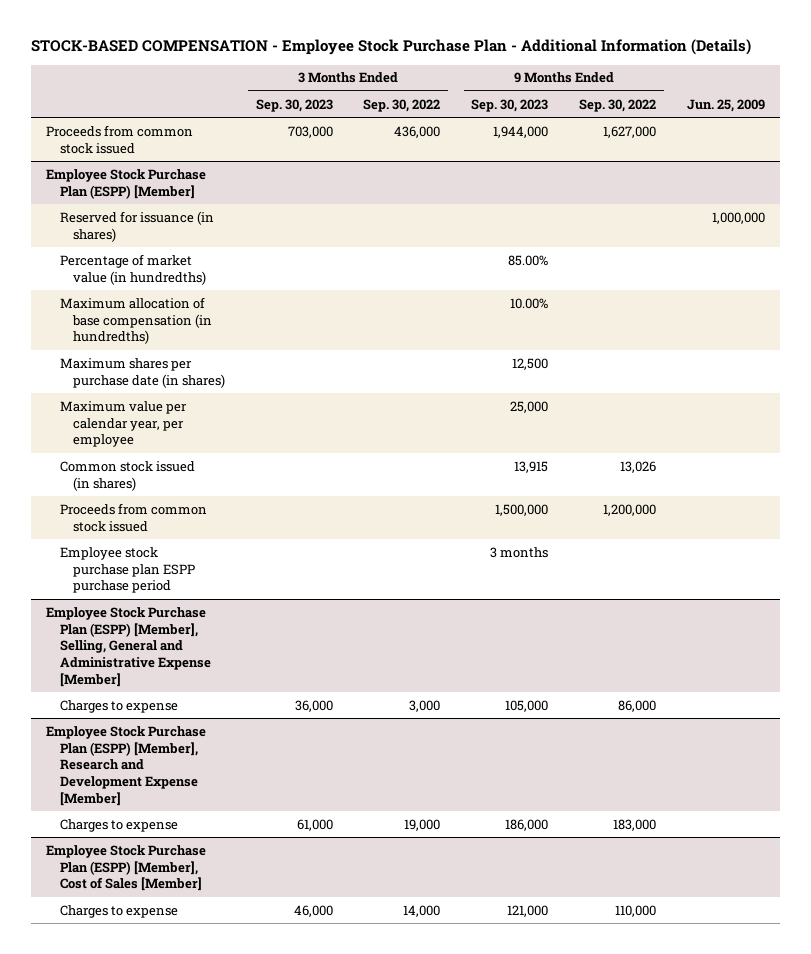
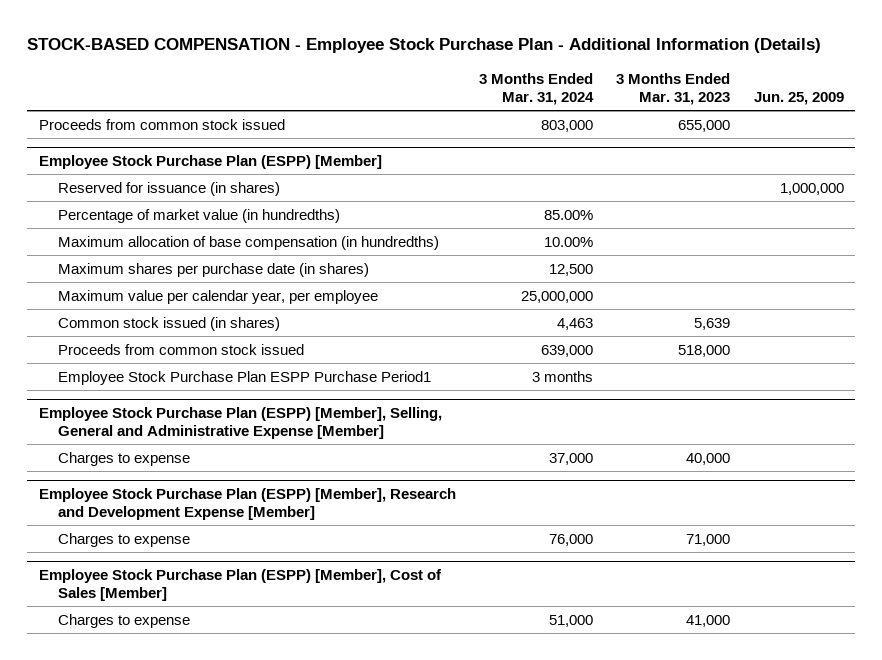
- | 3 Months Ended Sep. 30, 2023 | 3 Months Ended Sep. 30, 2022 | 9 Months Ended Sep. 30, 2023 | 9 Months Ended Sep. 30, 2022 | Jun. 25, 2009
+ | 3 Months Ended Mar. 31, 2024 | 3 Months Ended Mar. 31, 2023 | Jun. 25, 2009
@ Employee Stock Purchase Plan (ESPP) [Member]
- Employee stock purchase plan ESPP purchase period | | | 3 months | |
+ Employee Stock Purchase Plan ESPP Purchase Period1 | 3 months | |

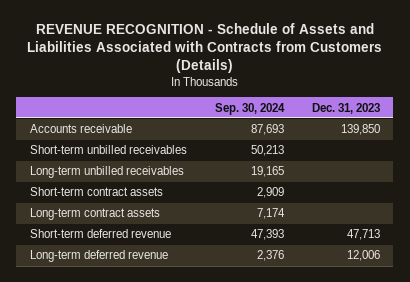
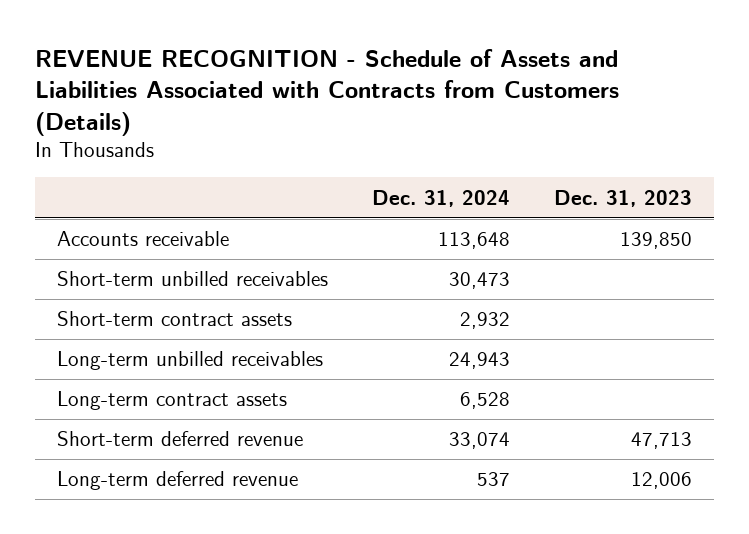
- | Sep. 30, 2024 | Dec. 31, 2023
+ | Dec. 31, 2024 | Dec. 31, 2023
moved down: Long-term unbilled receivables | 24,943 |

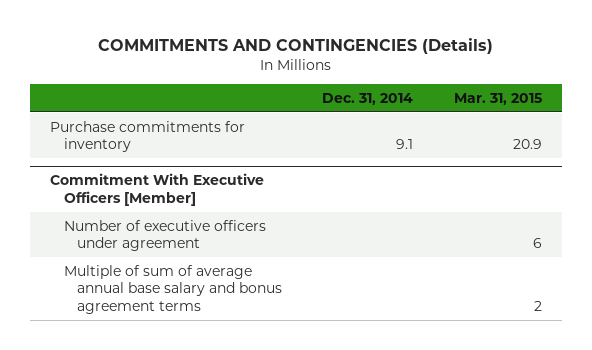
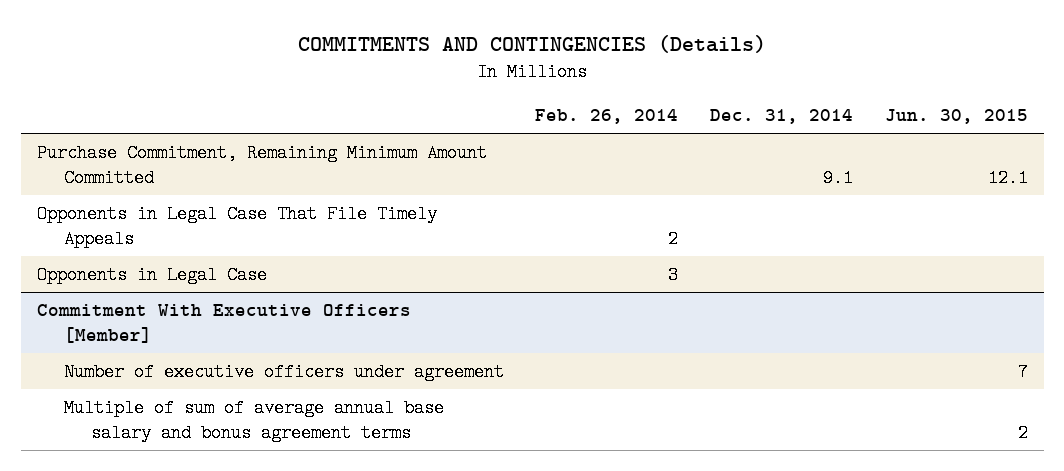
- | Dec. 31, 2014 | Mar. 31, 2015
+ | Feb. 26, 2014 | Dec. 31, 2014 | Jun. 30, 2015
- Purchase commitments for inventory | 9.1 | 20.9
+ Purchase Commitment, Remaining Minimum Amount Committed | | 9.1 | 12.1
+ Opponents in Legal Case That File Timely Appeals | 2 | |
+ Opponents in Legal Case | 3 | |

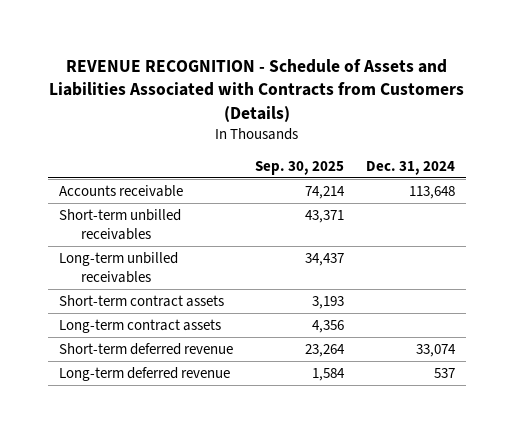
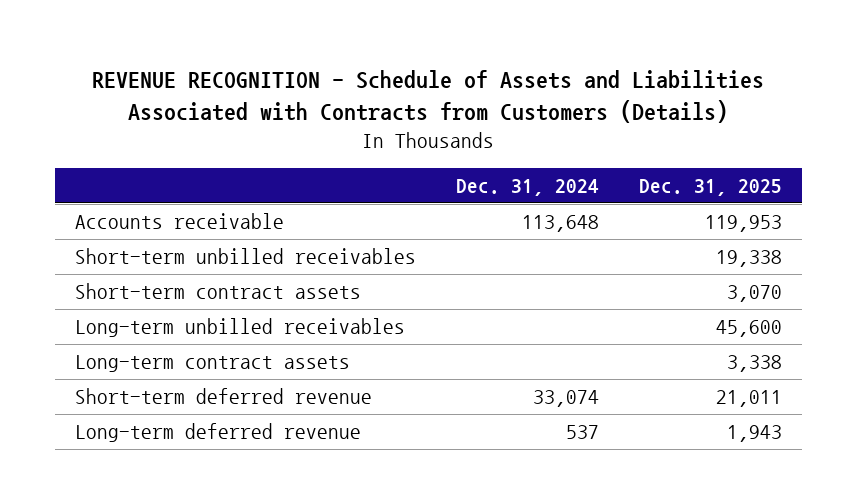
- | Sep. 30, 2025 | Dec. 31, 2024
+ | Dec. 31, 2024 | Dec. 31, 2025
moved down: Long-term unbilled receivables | | 45,600

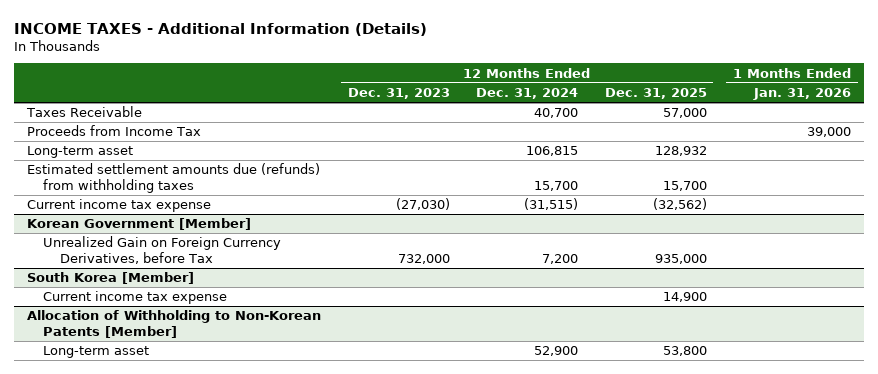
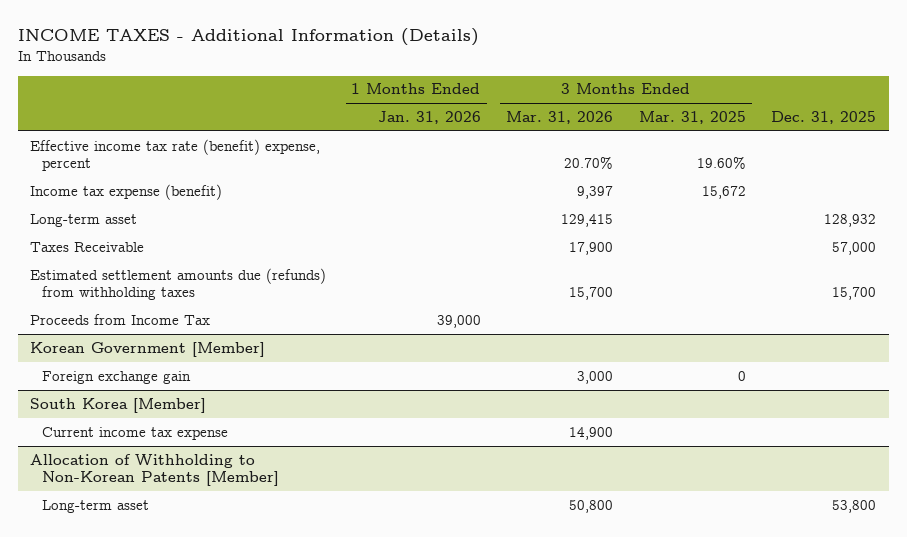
- | 12 Months Ended Dec. 31, 2023 | 12 Months Ended Dec. 31, 2024 | 12 Months Ended Dec. 31, 2025 | 1 Months Ended Jan. 31, 2026
+ | 1 Months Ended Jan. 31, 2026 | 3 Months Ended Mar. 31, 2026 | 3 Months Ended Mar. 31, 2025 | Dec. 31, 2025
+ Effective income tax rate (benefit) expense, percent | | 20.70% | 19.60% |
+ Income tax expense (benefit) | | 9,397 | 15,672 |
moved down: Taxes Receivable | | 17,900 | | 57,000
- Current income tax expense | (27,030) | (31,515) | (32,562) |
moved down: Proceeds from Income Tax | 39,000 | | |
@ Korean Government [Member]
- Unrealized Gain on Foreign Currency Derivatives, before Tax | 732,000 | 7,200 | 935,000 |
+ Foreign exchange gain | | 3,000 | 0 |

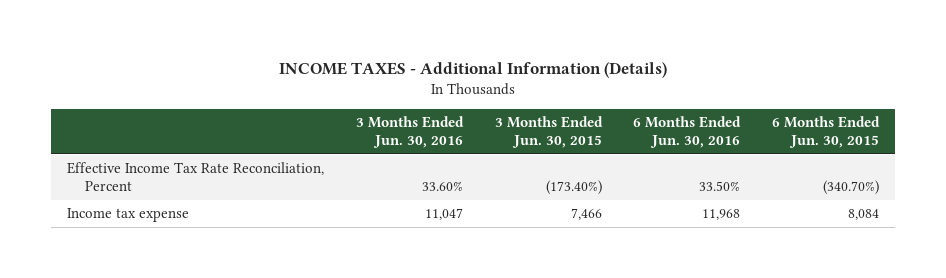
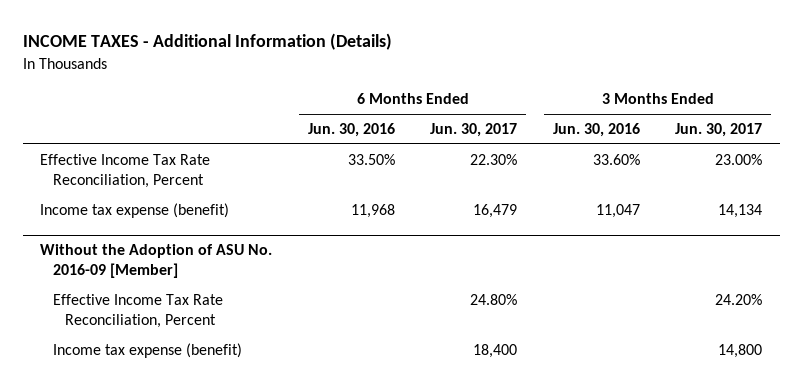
- | 3 Months Ended Jun. 30, 2016 | 3 Months Ended Jun. 30, 2015 | 6 Months Ended Jun. 30, 2016 | 6 Months Ended Jun. 30, 2015
+ | 6 Months Ended Jun. 30, 2016 | 6 Months Ended Jun. 30, 2017 | 3 Months Ended Jun. 30, 2016 | 3 Months Ended Jun. 30, 2017
- Income tax expense | 11,047 | 7,466 | 11,968 | 8,084
+ Income tax expense (benefit) | 11,968 | 16,479 | 11,047 | 14,134
+ Without the Adoption of ASU No. 2016-09 [Member]
+ Effective Income Tax Rate Reconciliation, Percent | | 24.80% | | 24.20%
+ Income tax expense (benefit) | | 18,400 | | 14,800

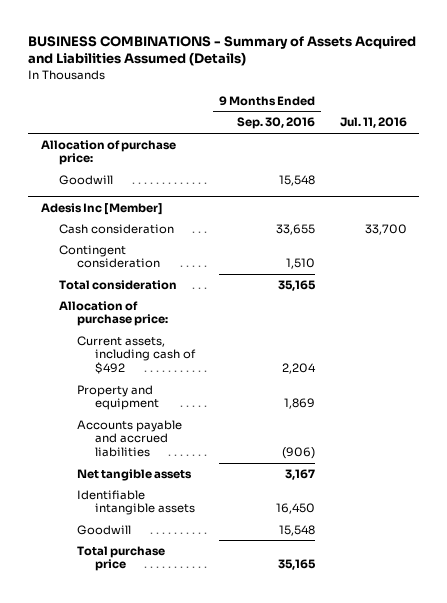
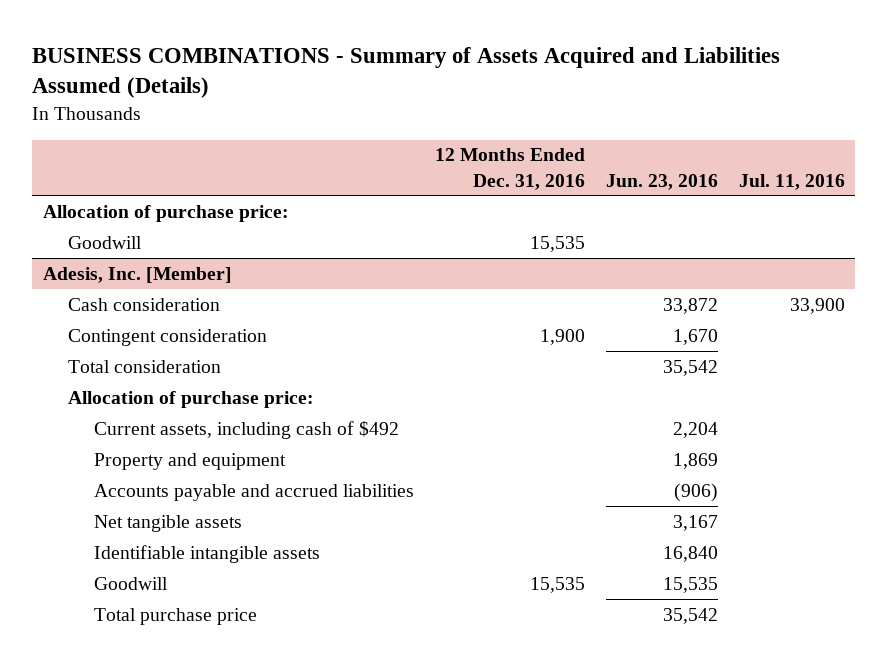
- | 9 Months Ended Sep. 30, 2016 | Jul. 11, 2016
+ | 12 Months Ended Dec. 31, 2016 | Jun. 23, 2016 | Jul. 11, 2016
- Adesis Inc [Member]
- Cash consideration | 33,655 | 33,700
+ Adesis, Inc. [Member]
+ Cash consideration | | 33,872 | 33,900

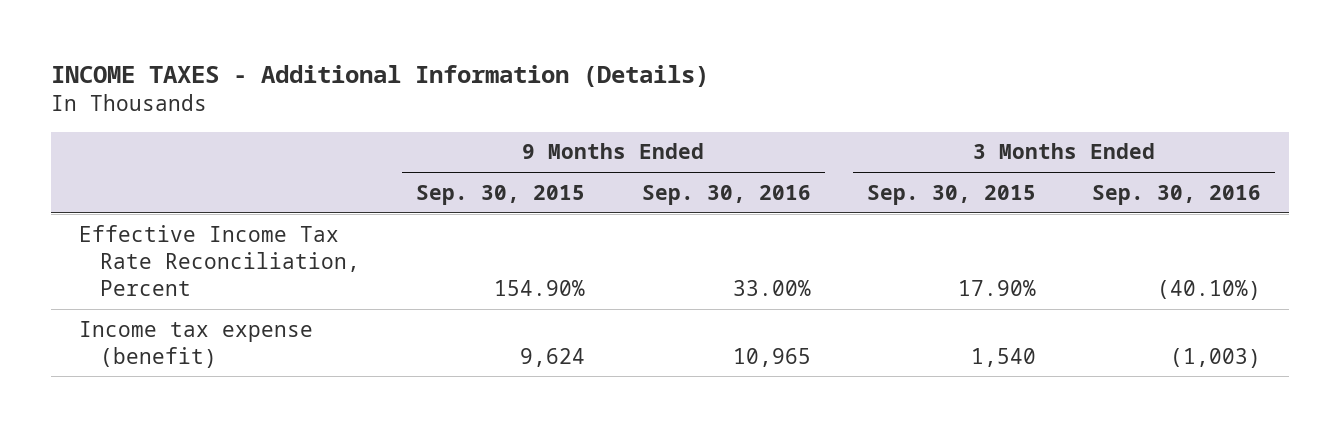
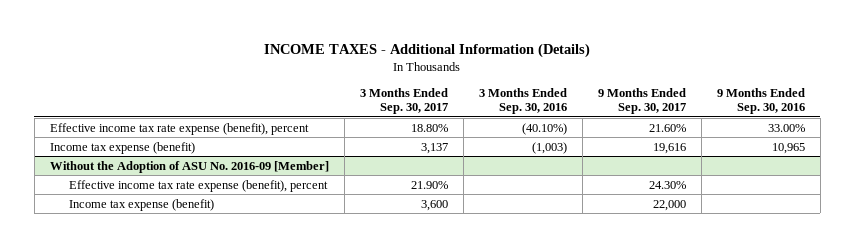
- | 9 Months Ended Sep. 30, 2015 | 9 Months Ended Sep. 30, 2016 | 3 Months Ended Sep. 30, 2015 | 3 Months Ended Sep. 30, 2016
+ | 3 Months Ended Sep. 30, 2017 | 3 Months Ended Sep. 30, 2016 | 9 Months Ended Sep. 30, 2017 | 9 Months Ended Sep. 30, 2016
- Effective Income Tax Rate Reconciliation, Percent | 154.90% | 33.00% | 17.90% | (40.10%)
+ Effective income tax rate expense (benefit), percent | 18.80% | (40.10%) | 21.60% | 33.00%
+ Without the Adoption of ASU No. 2016-09 [Member]
+ Effective income tax rate expense (benefit), percent | 21.90% | | 24.30% |
+ Income tax expense (benefit) | 3,600 | | 22,000 |

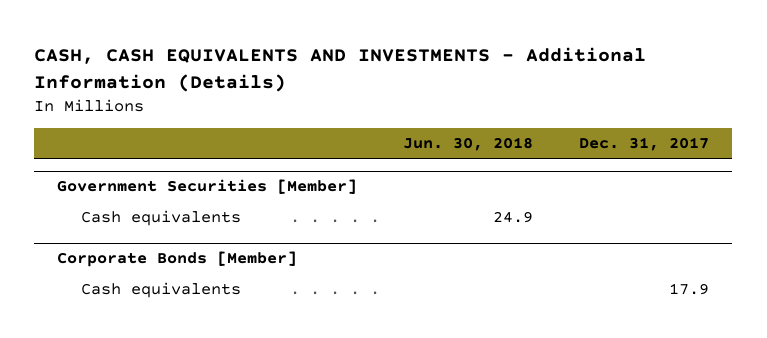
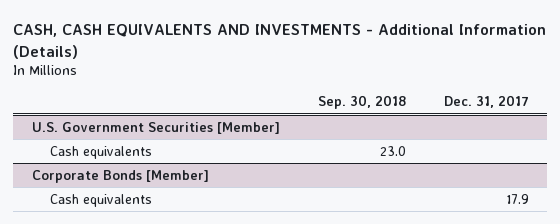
- | Jun. 30, 2018 | Dec. 31, 2017
+ | Sep. 30, 2018 | Dec. 31, 2017
- Government Securities [Member]
+ U.S. Government Securities [Member]

